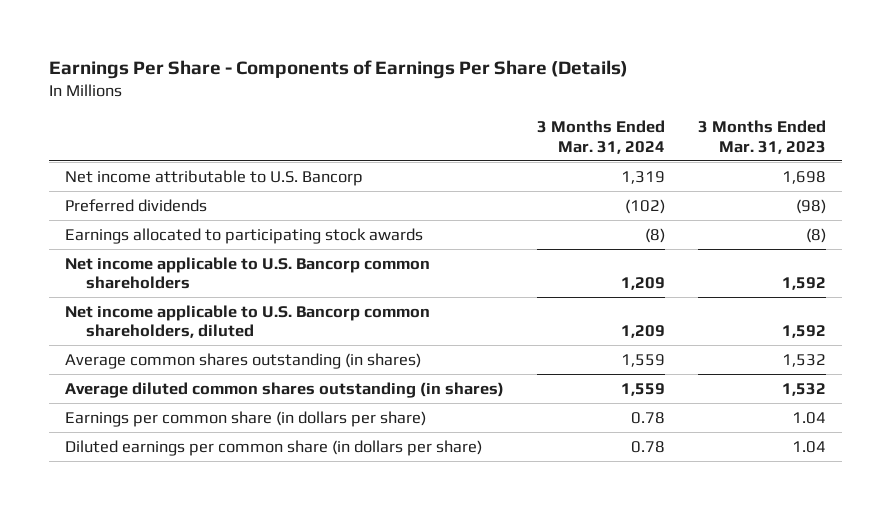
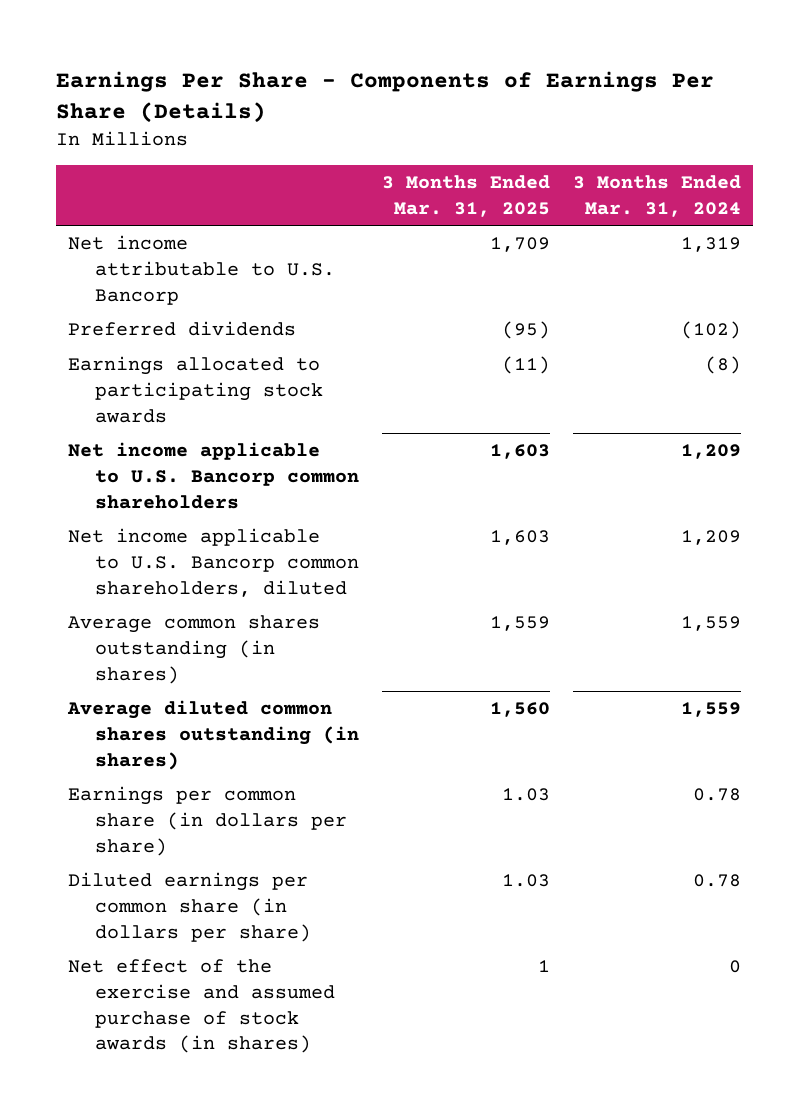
- | 3 Months Ended Mar. 31, 2024 | 3 Months Ended Mar. 31, 2023
+ | 3 Months Ended Mar. 31, 2025 | 3 Months Ended Mar. 31, 2024
+ Net effect of the exercise and assumed purchase of stock awards (in shares) | 1 | 0

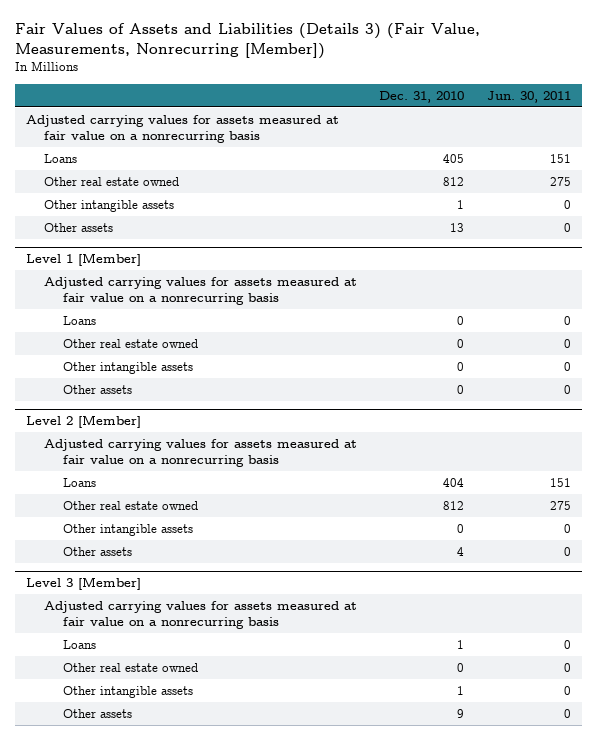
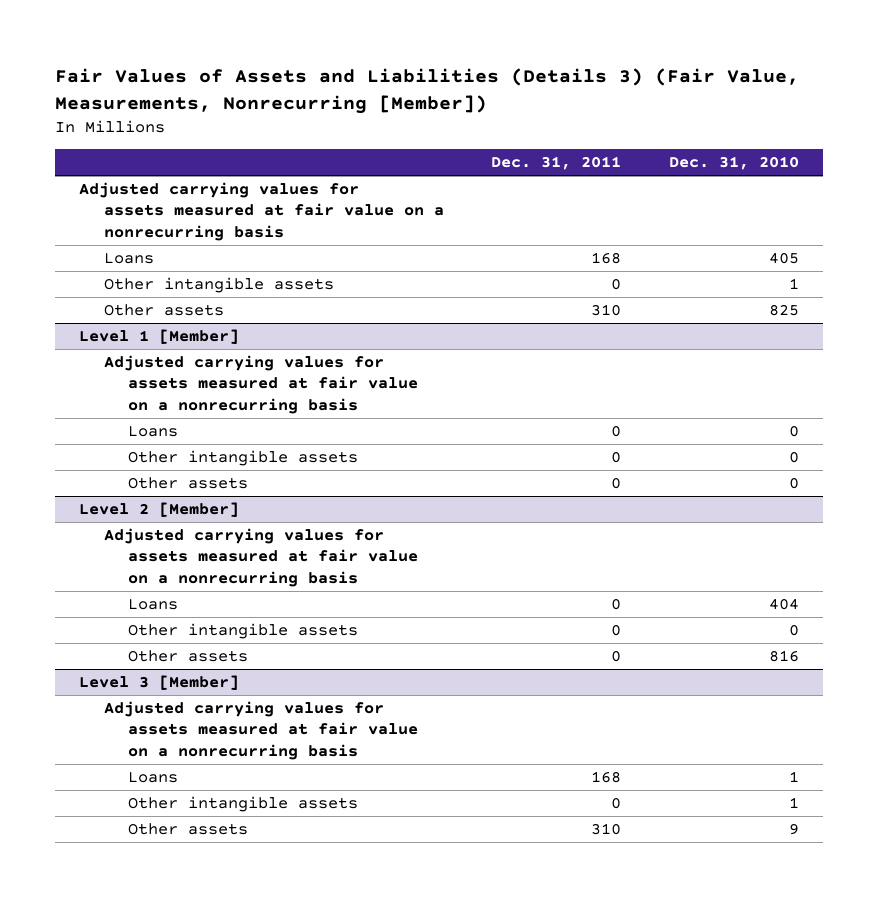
- | Dec. 31, 2010 | Jun. 30, 2011
+ | Dec. 31, 2011 | Dec. 31, 2010
- Other real estate owned | 812 | 275
- Other assets | 13 | 0
+ Other assets | 310 | 825
@ Level 1 [Member]
- Other real estate owned | 0 | 0
@ Level 2 [Member]
- Other real estate owned | 812 | 275
- Other assets | 4 | 0
+ Other assets | 0 | 816
@ Level 3 [Member]
- Other real estate owned | 0 | 0

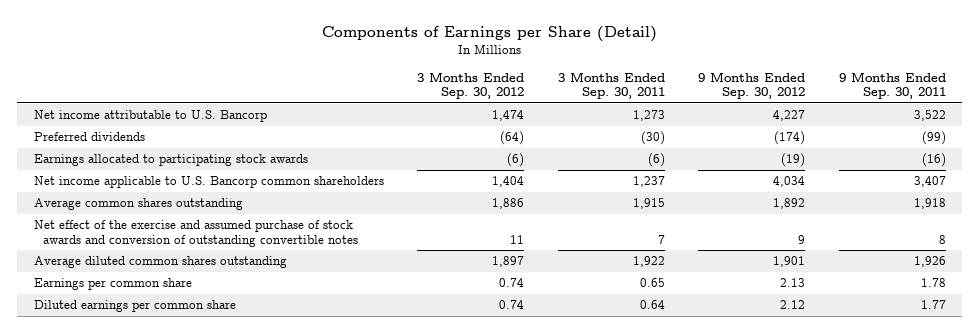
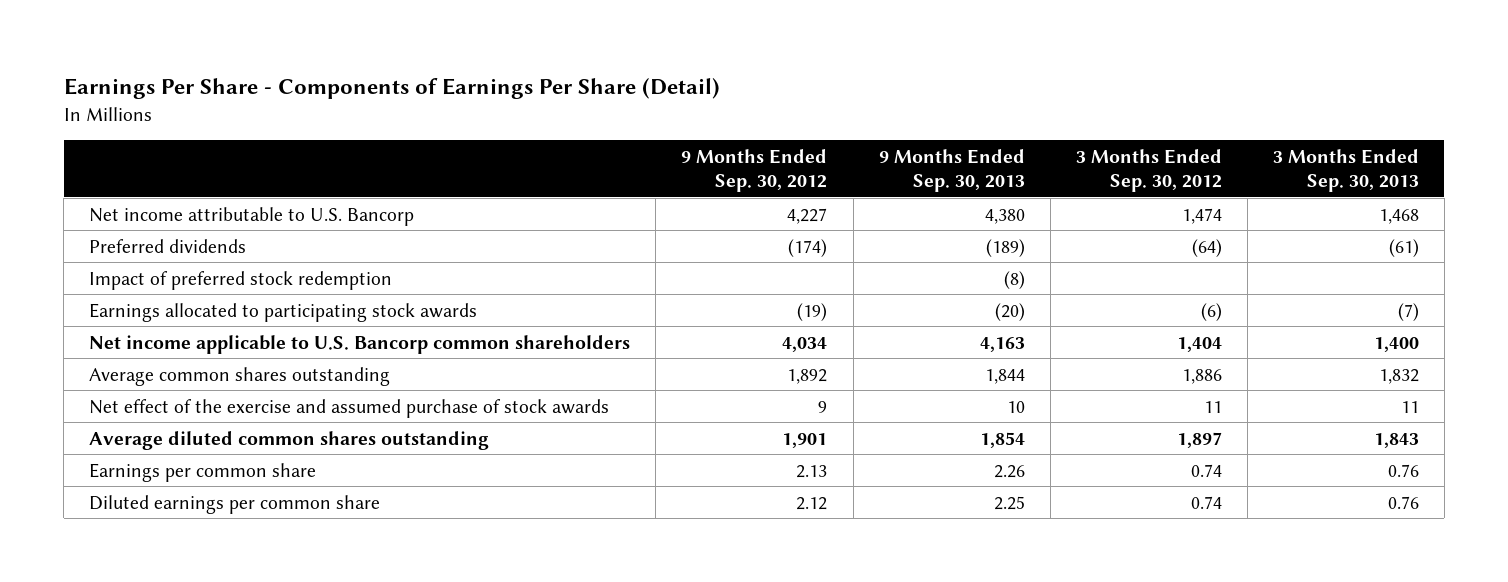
- Components of Earnings per Share (Detail)
+ Earnings Per Share - Components of Earnings Per Share (Detail)
- | 3 Months Ended Sep. 30, 2012 | 3 Months Ended Sep. 30, 2011 | 9 Months Ended Sep. 30, 2012 | 9 Months Ended Sep. 30, 2011
+ | 9 Months Ended Sep. 30, 2012 | 9 Months Ended Sep. 30, 2013 | 3 Months Ended Sep. 30, 2012 | 3 Months Ended Sep. 30, 2013
+ Impact of preferred stock redemption | | (8) | |
- Net effect of the exercise and assumed purchase of stock awards and conversion of outstanding convertible notes | 11 | 7 | 9 | 8
+ Net effect of the exercise and assumed purchase of stock awards | 9 | 10 | 11 | 11

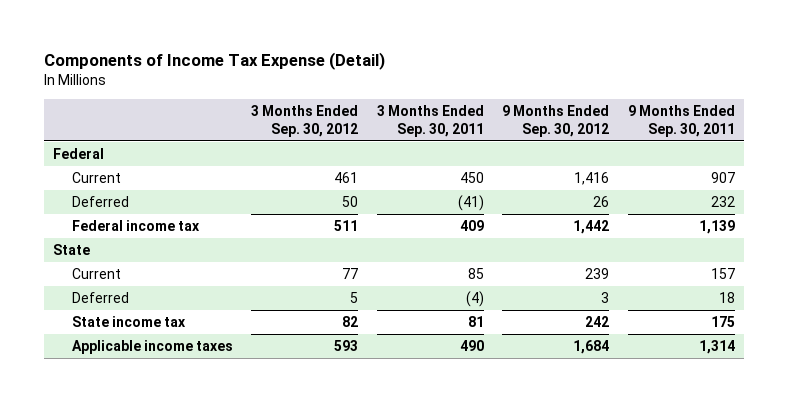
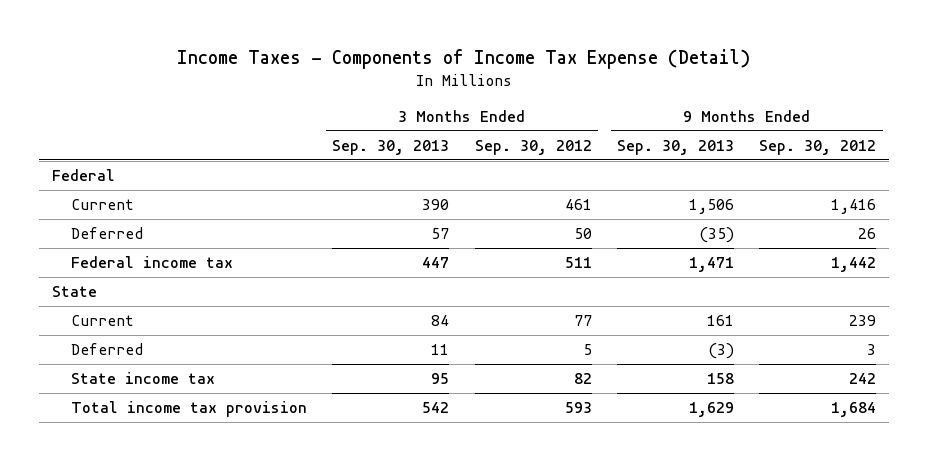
- Components of Income Tax Expense (Detail)
+ Income Taxes - Components of Income Tax Expense (Detail)
- | 3 Months Ended Sep. 30, 2012 | 3 Months Ended Sep. 30, 2011 | 9 Months Ended Sep. 30, 2012 | 9 Months Ended Sep. 30, 2011
+ | 3 Months Ended Sep. 30, 2013 | 3 Months Ended Sep. 30, 2012 | 9 Months Ended Sep. 30, 2013 | 9 Months Ended Sep. 30, 2012
- Applicable income taxes | 593 | 490 | 1,684 | 1,314
+ Total income tax provision | 542 | 593 | 1,629 | 1,684

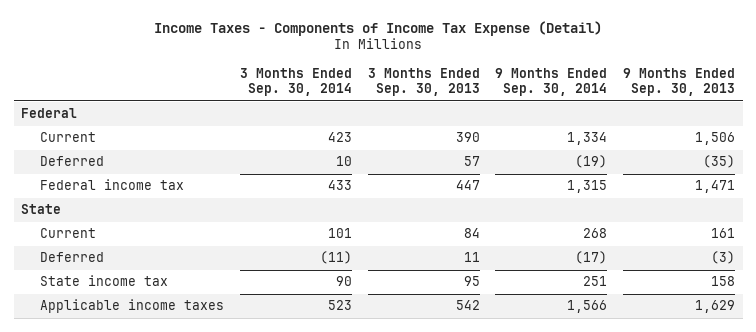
- | 3 Months Ended Sep. 30, 2013 | 3 Months Ended Sep. 30, 2012 | 9 Months Ended Sep. 30, 2013 | 9 Months Ended Sep. 30, 2012
+ | 3 Months Ended Sep. 30, 2014 | 3 Months Ended Sep. 30, 2013 | 9 Months Ended Sep. 30, 2014 | 9 Months Ended Sep. 30, 2013
- Total income tax provision | 542 | 593 | 1,629 | 1,684
+ Applicable income taxes | 523 | 542 | 1,566 | 1,629

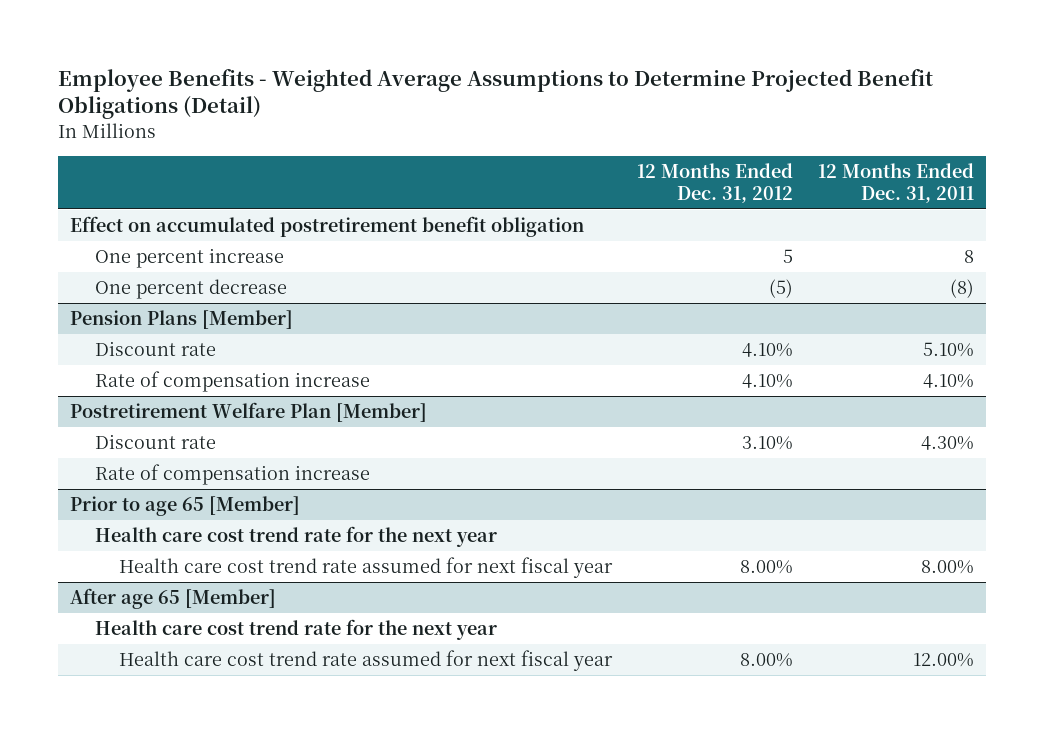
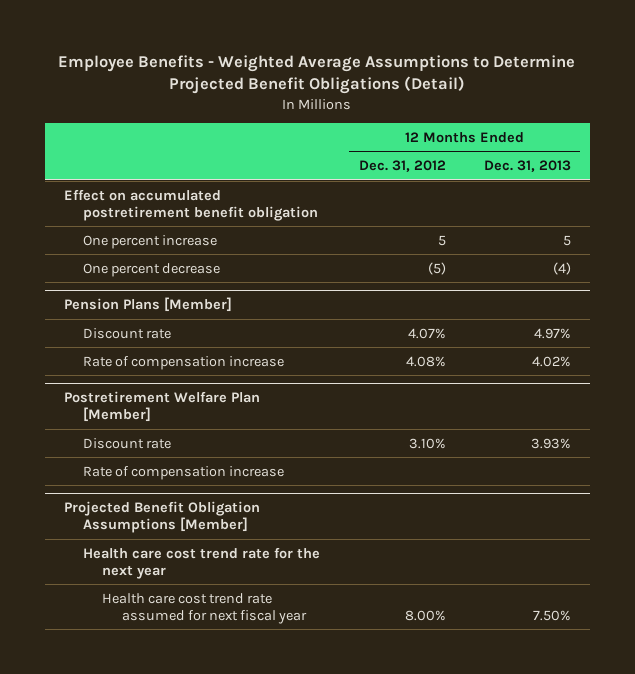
- | 12 Months Ended Dec. 31, 2012 | 12 Months Ended Dec. 31, 2011
+ | 12 Months Ended Dec. 31, 2012 | 12 Months Ended Dec. 31, 2013
@ Pension Plans [Member]
- Discount rate | 4.10% | 5.10%
- Rate of compensation increase | 4.10% | 4.10%
+ Discount rate | 4.07% | 4.97%
+ Rate of compensation increase | 4.08% | 4.02%
- Prior to age 65 [Member]
- Health care cost trend rate for the next year
- Health care cost trend rate assumed for next fiscal year | 8.00% | 8.00%
- After age 65 [Member]
+ Projected Benefit Obligation Assumptions [Member]

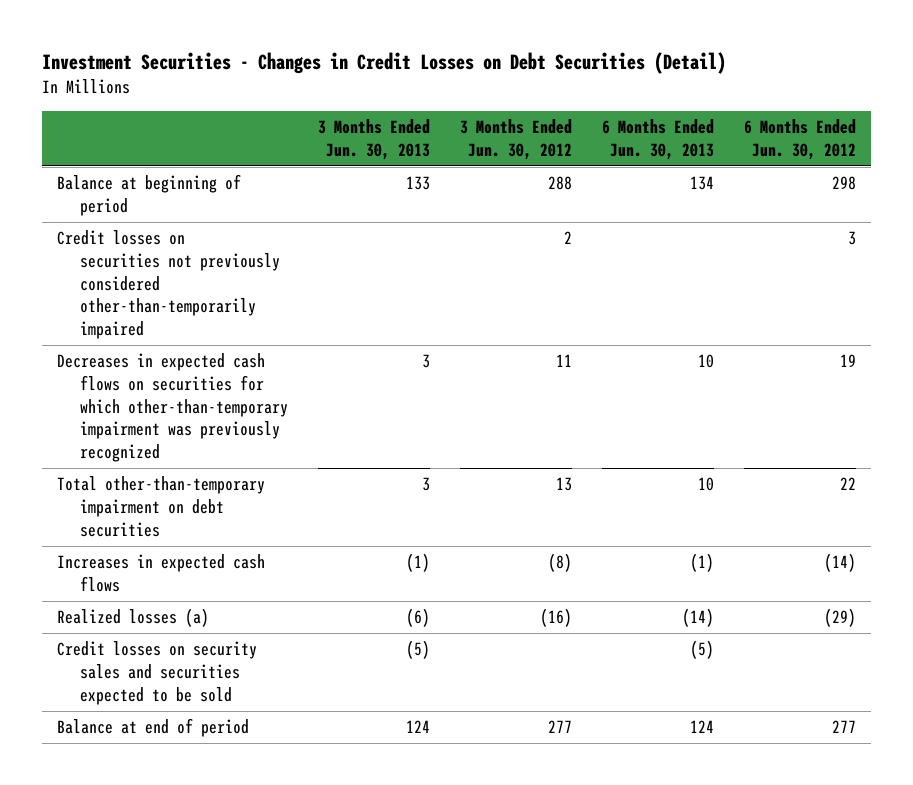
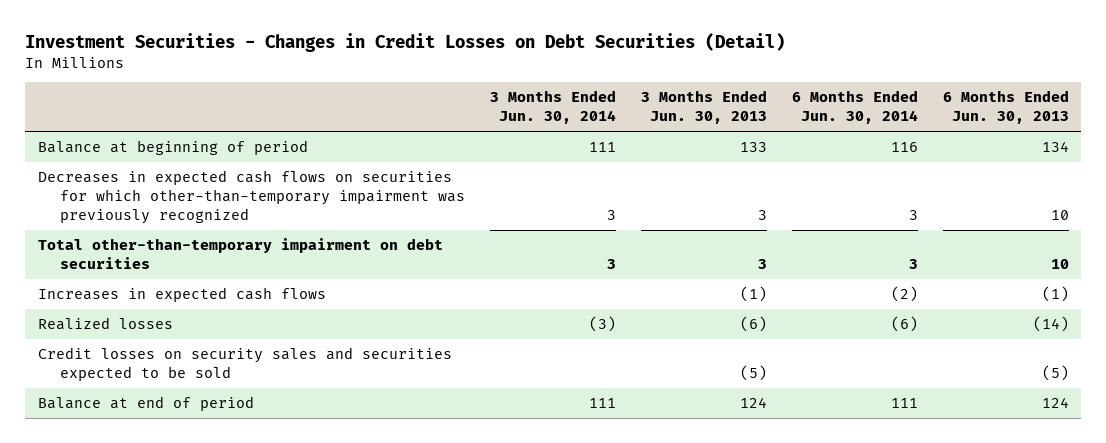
- | 3 Months Ended Jun. 30, 2013 | 3 Months Ended Jun. 30, 2012 | 6 Months Ended Jun. 30, 2013 | 6 Months Ended Jun. 30, 2012
+ | 3 Months Ended Jun. 30, 2014 | 3 Months Ended Jun. 30, 2013 | 6 Months Ended Jun. 30, 2014 | 6 Months Ended Jun. 30, 2013
- Credit losses on securities not previously considered other-than-temporarily impaired | | 2 | | 3
- Realized losses (a) | (6) | (16) | (14) | (29)
+ Realized losses | (3) | (6) | (6) | (14)

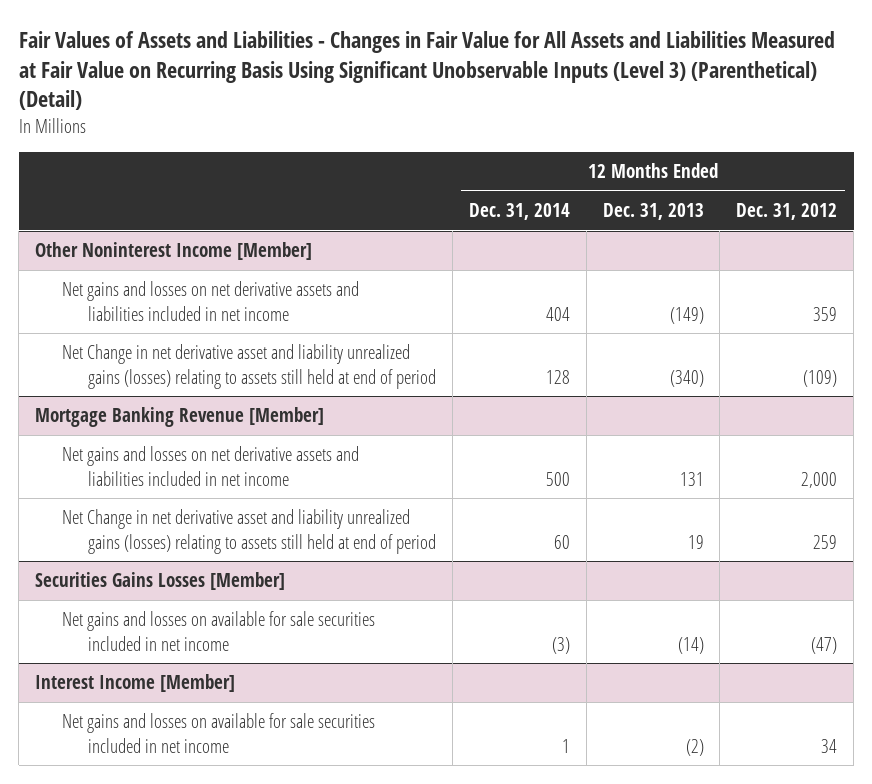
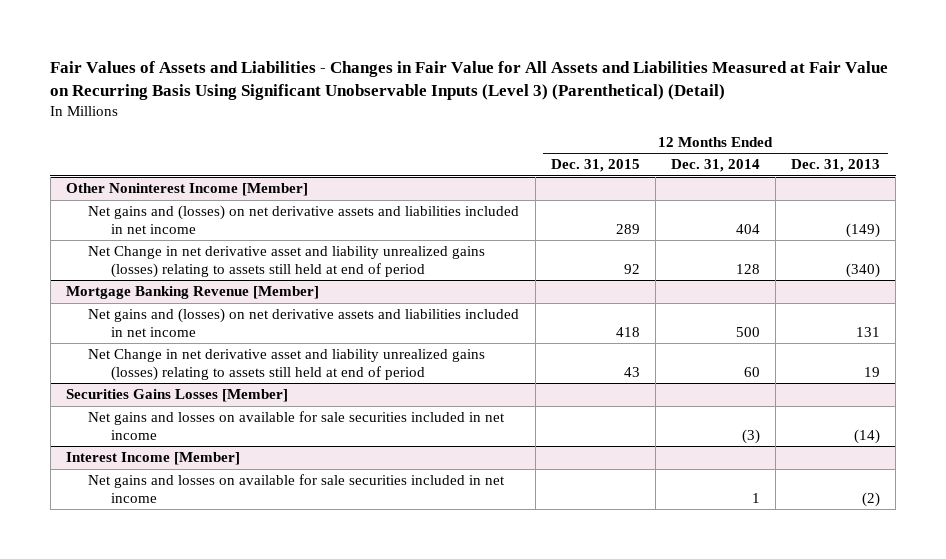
- | 12 Months Ended Dec. 31, 2014 | 12 Months Ended Dec. 31, 2013 | 12 Months Ended Dec. 31, 2012
+ | 12 Months Ended Dec. 31, 2015 | 12 Months Ended Dec. 31, 2014 | 12 Months Ended Dec. 31, 2013
@ Other Noninterest Income [Member]
- Net gains and losses on net derivative assets and liabilities included in net income | 404 | (149) | 359
+ Net gains and (losses) on net derivative assets and liabilities included in net income | 289 | 404 | (149)
@ Mortgage Banking Revenue [Member]
- Net gains and losses on net derivative assets and liabilities included in net income | 500 | 131 | 2,000
+ Net gains and (losses) on net derivative assets and liabilities included in net income | 418 | 500 | 131

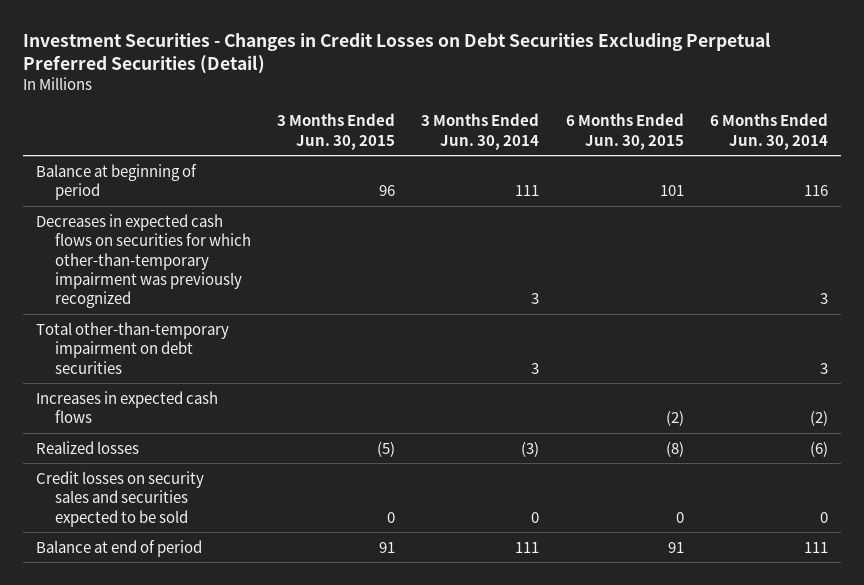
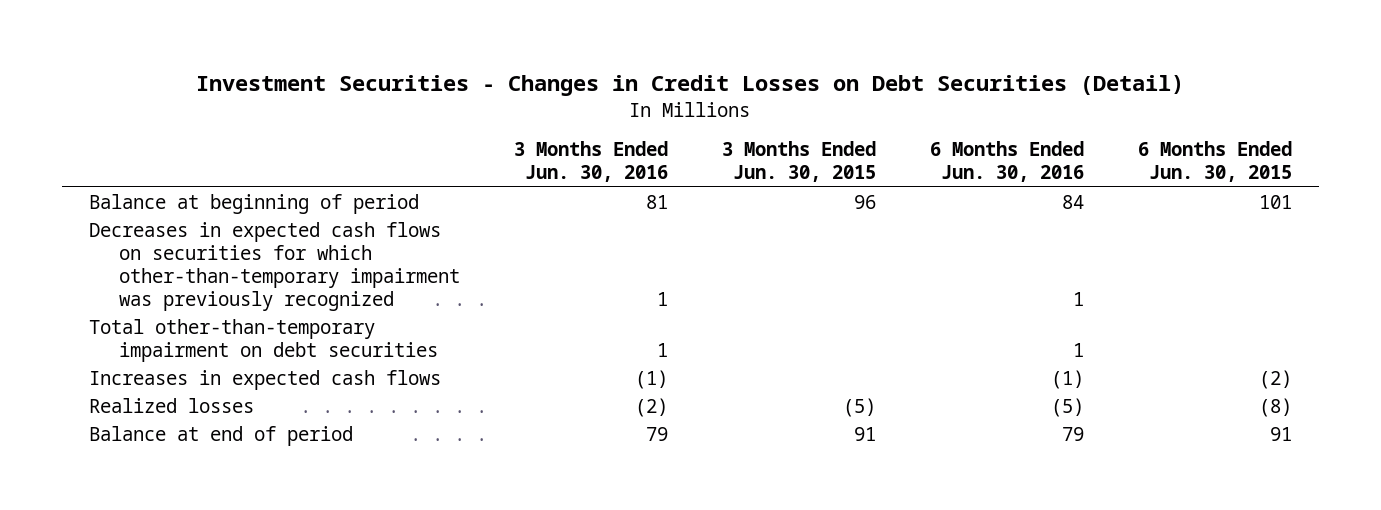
- Investment Securities - Changes in Credit Losses on Debt Securities Excluding Perpetual Preferred Securities (Detail)
+ Investment Securities - Changes in Credit Losses on Debt Securities (Detail)
- | 3 Months Ended Jun. 30, 2015 | 3 Months Ended Jun. 30, 2014 | 6 Months Ended Jun. 30, 2015 | 6 Months Ended Jun. 30, 2014
+ | 3 Months Ended Jun. 30, 2016 | 3 Months Ended Jun. 30, 2015 | 6 Months Ended Jun. 30, 2016 | 6 Months Ended Jun. 30, 2015
- Credit losses on security sales and securities expected to be sold | 0 | 0 | 0 | 0

